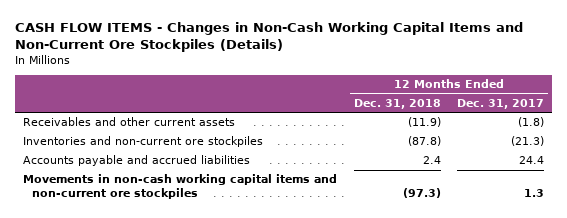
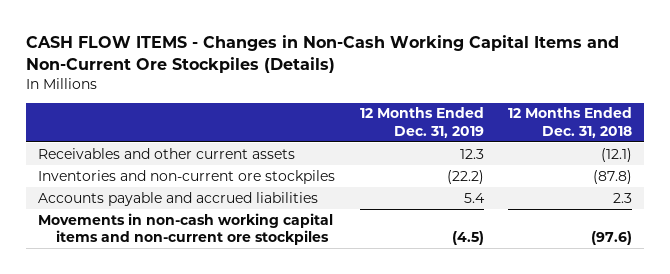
- | 12 Months Ended Dec. 31, 2018 | 12 Months Ended Dec. 31, 2017
+ | 12 Months Ended Dec. 31, 2019 | 12 Months Ended Dec. 31, 2018
- Receivables and other current assets | (11.9) | (1.8)
+ Receivables and other current assets | 12.3 | (12.1)
- Accounts payable and accrued liabilities | 2.4 | 24.4
- Movements in non-cash working capital items and non-current ore stockpiles | (97.3) | 1.3
+ Accounts payable and accrued liabilities | 5.4 | 2.3
+ Movements in non-cash working capital items and non-current ore stockpiles | (4.5) | (97.6)

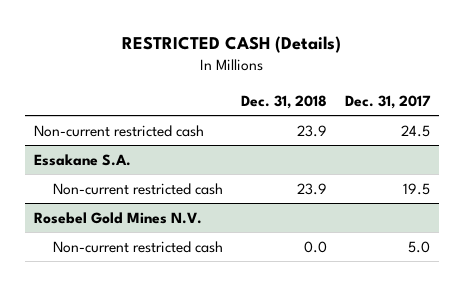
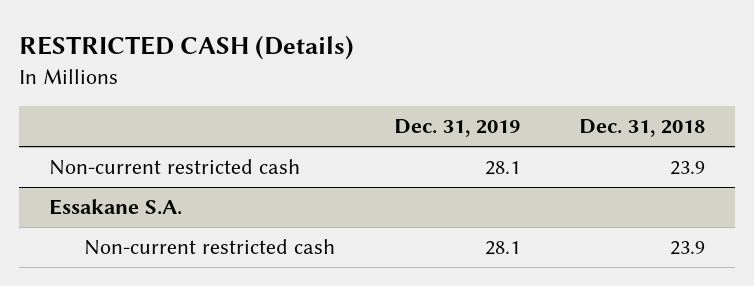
- | Dec. 31, 2018 | Dec. 31, 2017
+ | Dec. 31, 2019 | Dec. 31, 2018
- Rosebel Gold Mines N.V.
- Non-current restricted cash | 0.0 | 5.0

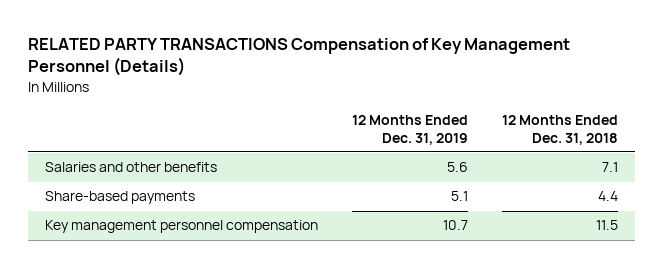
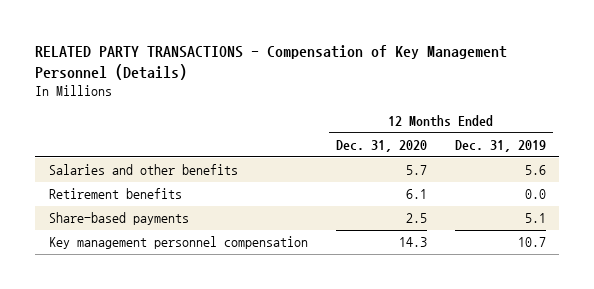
- RELATED PARTY TRANSACTIONS Compensation of Key Management Personnel (Details)
+ RELATED PARTY TRANSACTIONS - Compensation of Key Management Personnel (Details)
- | 12 Months Ended Dec. 31, 2019 | 12 Months Ended Dec. 31, 2018
+ | 12 Months Ended Dec. 31, 2020 | 12 Months Ended Dec. 31, 2019
+ Retirement benefits | 6.1 | 0.0

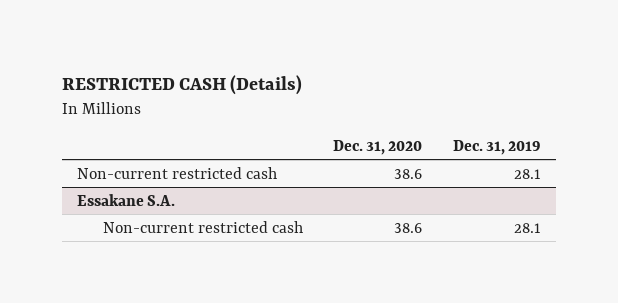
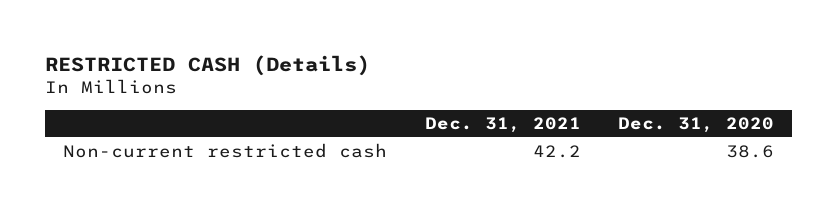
- | Dec. 31, 2020 | Dec. 31, 2019
+ | Dec. 31, 2021 | Dec. 31, 2020
- Essakane S.A.
- Non-current restricted cash | 38.6 | 28.1

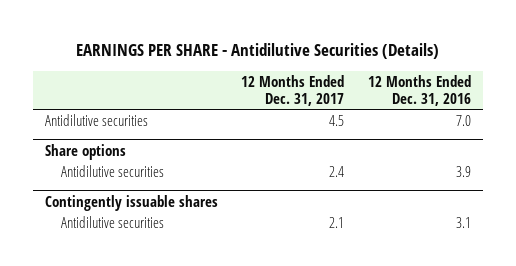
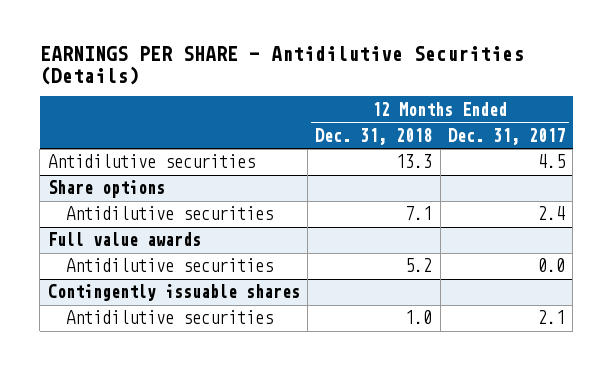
- | 12 Months Ended Dec. 31, 2017 | 12 Months Ended Dec. 31, 2016
+ | 12 Months Ended Dec. 31, 2018 | 12 Months Ended Dec. 31, 2017
+ Full value awards
+ Antidilutive securities | 5.2 | 0.0

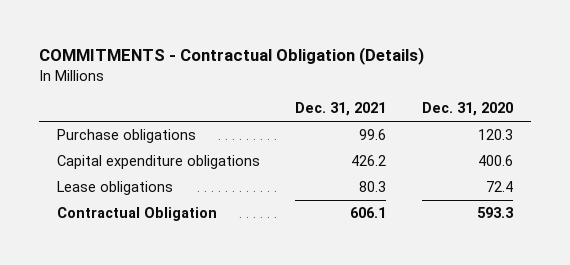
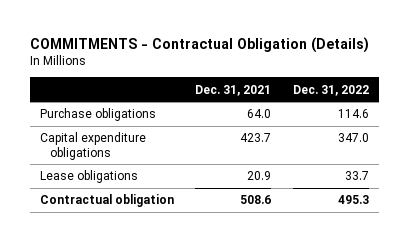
- | Dec. 31, 2021 | Dec. 31, 2020
+ | Dec. 31, 2021 | Dec. 31, 2022
- Purchase obligations | 99.6 | 120.3
- Capital expenditure obligations | 426.2 | 400.6
- Lease obligations | 80.3 | 72.4
- Contractual Obligation | 606.1 | 593.3
+ Purchase obligations | 64.0 | 114.6
+ Capital expenditure obligations | 423.7 | 347.0
+ Lease obligations | 20.9 | 33.7
+ Contractual obligation | 508.6 | 495.3

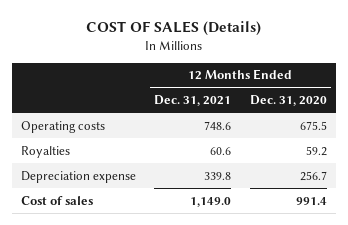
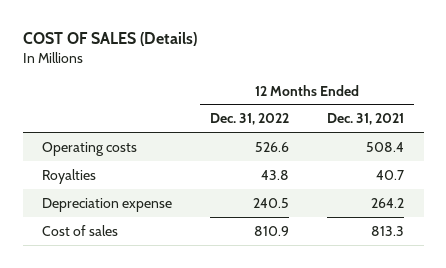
- | 12 Months Ended Dec. 31, 2021 | 12 Months Ended Dec. 31, 2020
+ | 12 Months Ended Dec. 31, 2022 | 12 Months Ended Dec. 31, 2021
- Operating costs | 748.6 | 675.5
- Royalties | 60.6 | 59.2
- Depreciation expense | 339.8 | 256.7
- Cost of sales | 1,149.0 | 991.4
+ Operating costs | 526.6 | 508.4
+ Royalties | 43.8 | 40.7
+ Depreciation expense | 240.5 | 264.2
+ Cost of sales | 810.9 | 813.3

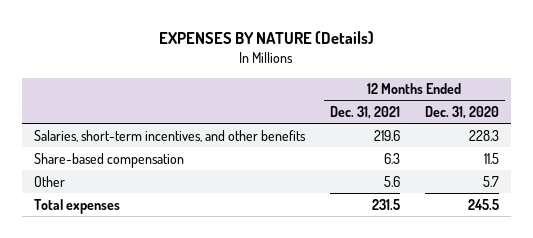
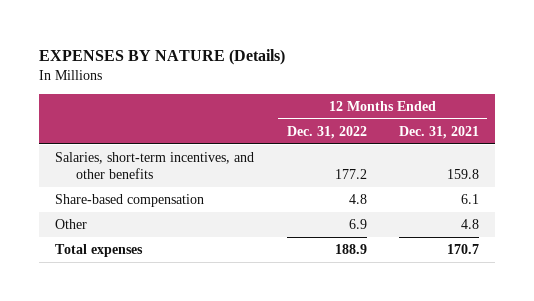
- | 12 Months Ended Dec. 31, 2021 | 12 Months Ended Dec. 31, 2020
+ | 12 Months Ended Dec. 31, 2022 | 12 Months Ended Dec. 31, 2021
- Salaries, short-term incentives, and other benefits | 219.6 | 228.3
- Share-based compensation | 6.3 | 11.5
- Other | 5.6 | 5.7
- Total expenses | 231.5 | 245.5
+ Salaries, short-term incentives, and other benefits | 177.2 | 159.8
+ Share-based compensation | 4.8 | 6.1
+ Other | 6.9 | 4.8
+ Total expenses | 188.9 | 170.7

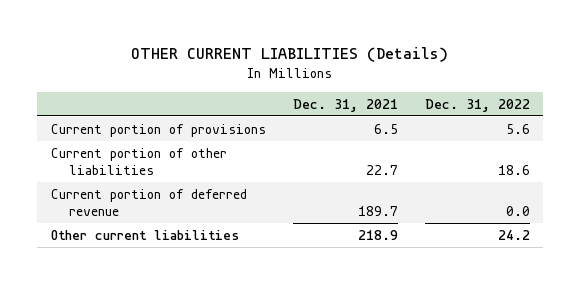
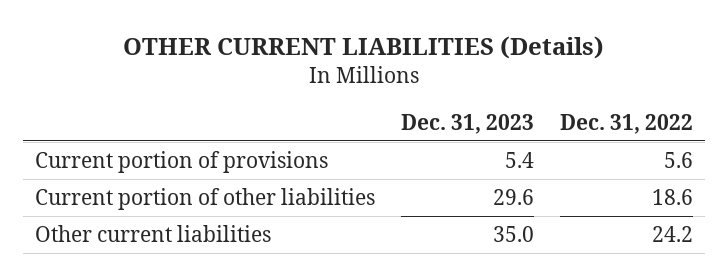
- | Dec. 31, 2021 | Dec. 31, 2022
+ | Dec. 31, 2023 | Dec. 31, 2022
- Current portion of deferred revenue | 189.7 | 0.0

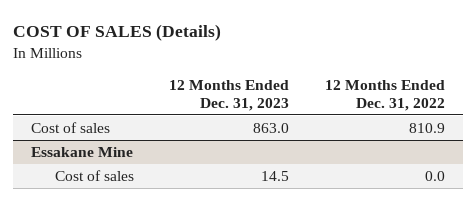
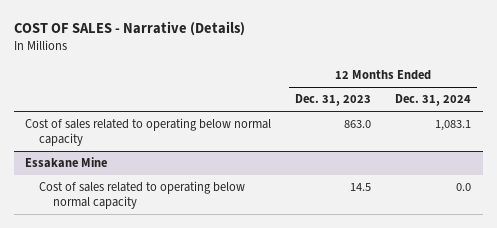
- COST OF SALES (Details)
+ COST OF SALES - Narrative (Details)
- | 12 Months Ended Dec. 31, 2023 | 12 Months Ended Dec. 31, 2022
+ | 12 Months Ended Dec. 31, 2023 | 12 Months Ended Dec. 31, 2024
- Cost of sales | 863.0 | 810.9
+ Cost of sales related to operating below normal capacity | 863.0 | 1,083.1
@ Essakane Mine
- Cost of sales | 14.5 | 0.0
+ Cost of sales related to operating below normal capacity | 14.5 | 0.0

